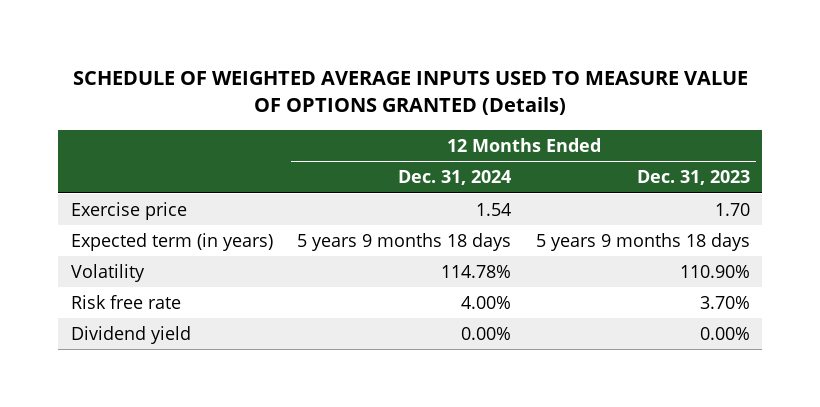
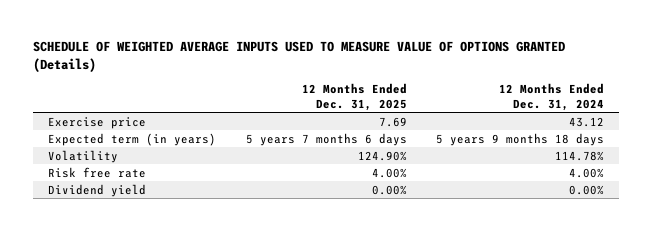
- | 12 Months Ended Dec. 31, 2024 | 12 Months Ended Dec. 31, 2023
+ | 12 Months Ended Dec. 31, 2025 | 12 Months Ended Dec. 31, 2024
- Exercise price | 1.54 | 1.70
+ Exercise price | 7.69 | 43.12

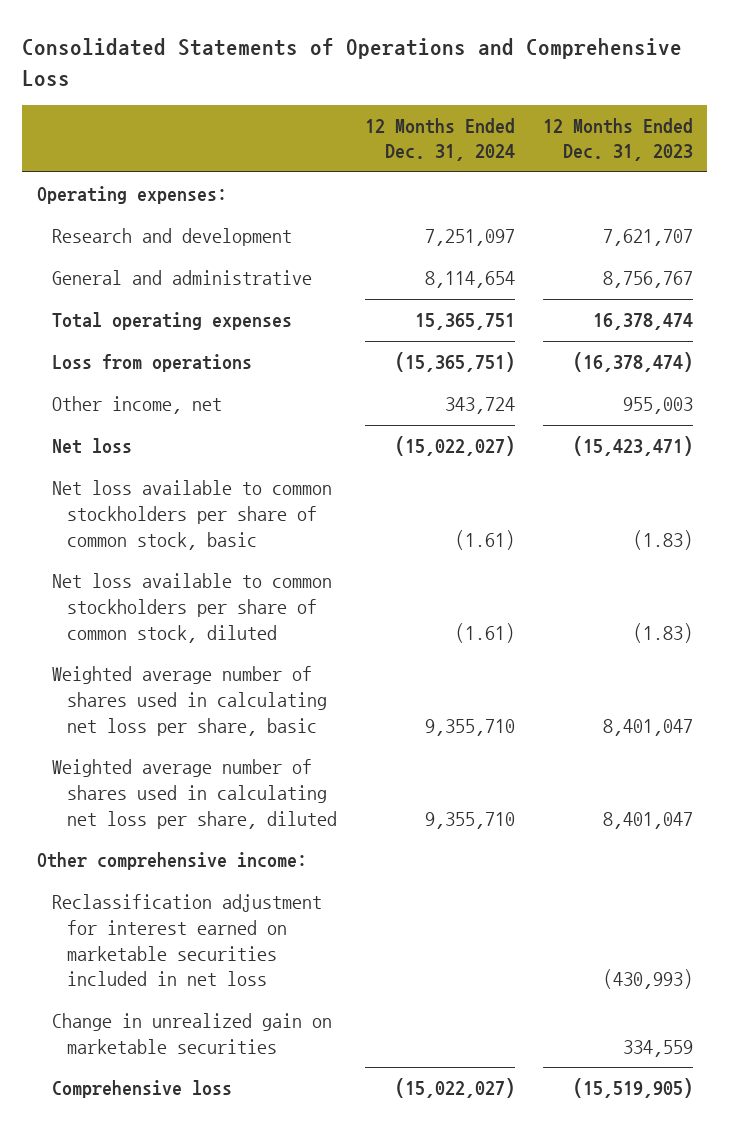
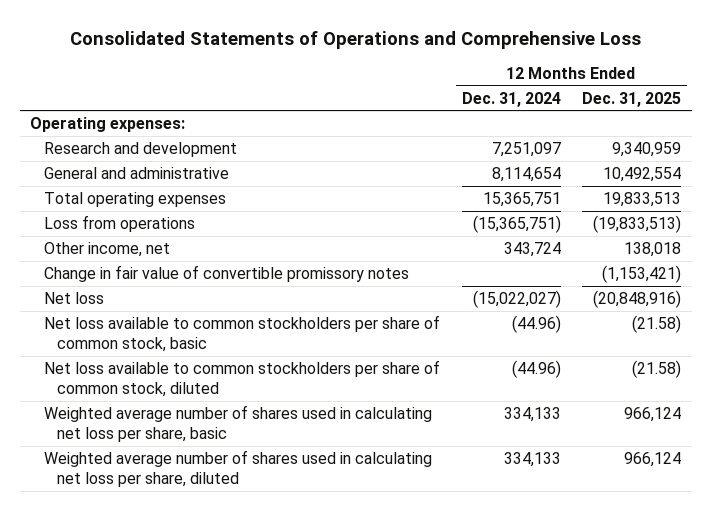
- | 12 Months Ended Dec. 31, 2024 | 12 Months Ended Dec. 31, 2023
+ | 12 Months Ended Dec. 31, 2024 | 12 Months Ended Dec. 31, 2025
+ Change in fair value of convertible promissory notes | | (1,153,421)
- Net loss available to common stockholders per share of common stock, basic | (1.61) | (1.83)
- Net loss available to common stockholders per share of common stock, diluted | (1.61) | (1.83)
- Weighted average number of shares used in calculating net loss per share, basic | 9,355,710 | 8,401,047
- Weighted average number of shares used in calculating net loss per share, diluted | 9,355,710 | 8,401,047
- Other comprehensive income:
- Reclassification adjustment for interest earned on marketable securities included in net loss | | (430,993)
- Change in unrealized gain on marketable securities | | 334,559
- Comprehensive loss | (15,022,027) | (15,519,905)
+ Net loss available to common stockholders per share of common stock, basic | (44.96) | (21.58)
+ Net loss available to common stockholders per share of common stock, diluted | (44.96) | (21.58)
+ Weighted average number of shares used in calculating net loss per share, basic | 334,133 | 966,124
+ Weighted average number of shares used in calculating net loss per share, diluted | 334,133 | 966,124

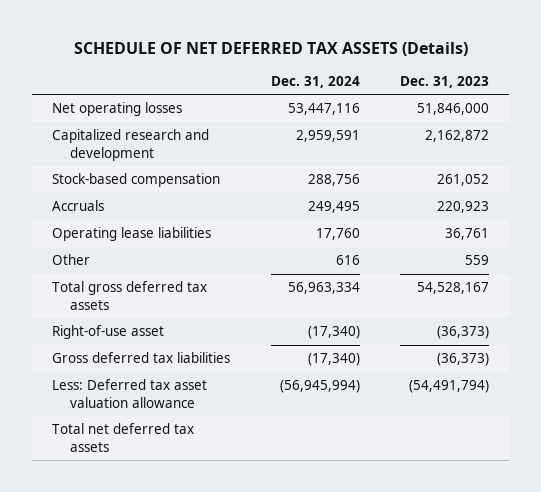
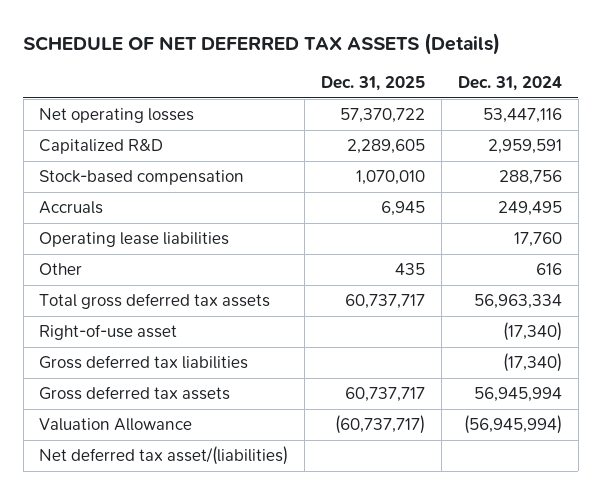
- | Dec. 31, 2024 | Dec. 31, 2023
+ | Dec. 31, 2025 | Dec. 31, 2024
- Capitalized research and development | 2,959,591 | 2,162,872
+ Capitalized R&D | 2,289,605 | 2,959,591
- Less: Deferred tax asset valuation allowance | (56,945,994) | (54,491,794)
- Total net deferred tax assets
+ Gross deferred tax assets | 60,737,717 | 56,945,994
+ Valuation Allowance | (60,737,717) | (56,945,994)
+ Net deferred tax asset/(liabilities)

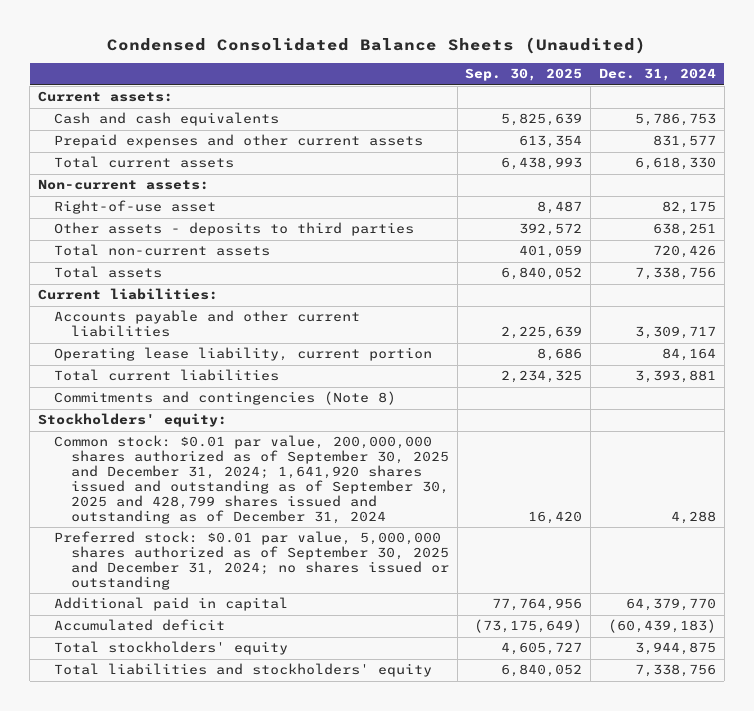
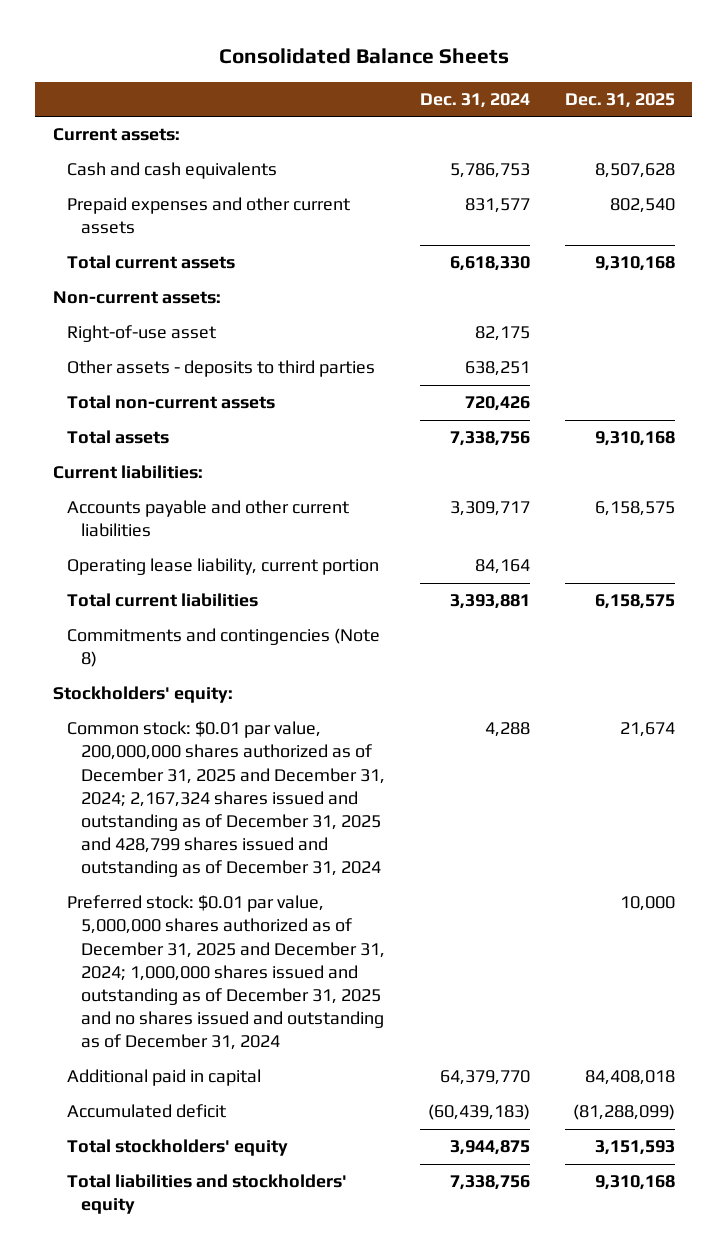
- Condensed Consolidated Balance Sheets (Unaudited)
+ Consolidated Balance Sheets
- | Sep. 30, 2025 | Dec. 31, 2024
+ | Dec. 31, 2024 | Dec. 31, 2025
- Common stock: $0.01 par value, 200,000,000 shares authorized as of September 30, 2025 and December 31, 2024; 1,641,920 shares issued and outstanding as of September 30, 2025 and 428,799 shares issued and outstanding as of December 31, 2024 | 16,420 | 4,288
- Preferred stock: $0.01 par value, 5,000,000 shares authorized as of September 30, 2025 and December 31, 2024; no shares issued or outstanding
+ Common stock: $0.01 par value, 200,000,000 shares authorized as of December 31, 2025 and December 31, 2024; 2,167,324 shares issued and outstanding as of December 31, 2025 and 428,799 shares issued and outstanding as of December 31, 2024 | 4,288 | 21,674
+ Preferred stock: $0.01 par value, 5,000,000 shares authorized as of December 31, 2025 and December 31, 2024; 1,000,000 shares issued and outstanding as of December 31, 2025 and no shares issued and outstanding as of December 31, 2024 | | 10,000

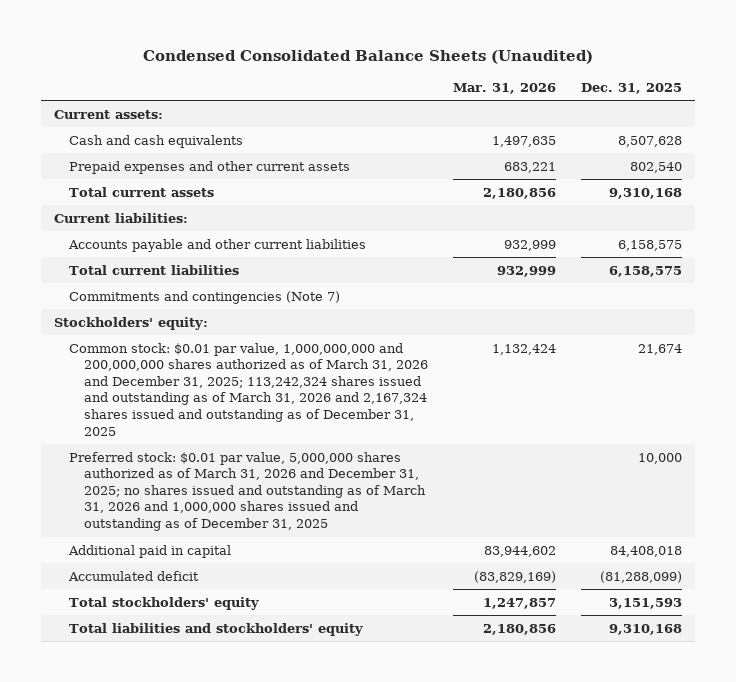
- Consolidated Balance Sheets
+ Condensed Consolidated Balance Sheets (Unaudited)
- | Dec. 31, 2024 | Dec. 31, 2025
+ | Mar. 31, 2026 | Dec. 31, 2025
- Non-current assets:
- Right-of-use asset | 82,175 |
- Other assets - deposits to third parties | 638,251 |
- Total non-current assets | 720,426 |
- Total assets | 7,338,756 | 9,310,168
- Operating lease liability, current portion | 84,164 |
- Commitments and contingencies (Note 8)
+ Commitments and contingencies (Note 7)
- Common stock: $0.01 par value, 200,000,000 shares authorized as of December 31, 2025 and December 31, 2024; 2,167,324 shares issued and outstanding as of December 31, 2025 and 428,799 shares issued and outstanding as of December 31, 2024 | 4,288 | 21,674
- Preferred stock: $0.01 par value, 5,000,000 shares authorized as of December 31, 2025 and December 31, 2024; 1,000,000 shares issued and outstanding as of December 31, 2025 and no shares issued and outstanding as of December 31, 2024 | | 10,000
+ Common stock: $0.01 par value, 1,000,000,000 and 200,000,000 shares authorized as of March 31, 2026 and December 31, 2025; 113,242,324 shares issued and outstanding as of March 31, 2026 and 2,167,324 shares issued and outstanding as of December 31, 2025 | 1,132,424 | 21,674
+ Preferred stock: $0.01 par value, 5,000,000 shares authorized as of March 31, 2026 and December 31, 2025; no shares issued and outstanding as of March 31, 2026 and 1,000,000 shares issued and outstanding as of December 31, 2025 | | 10,000

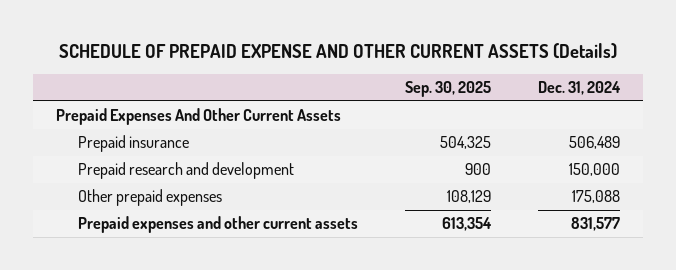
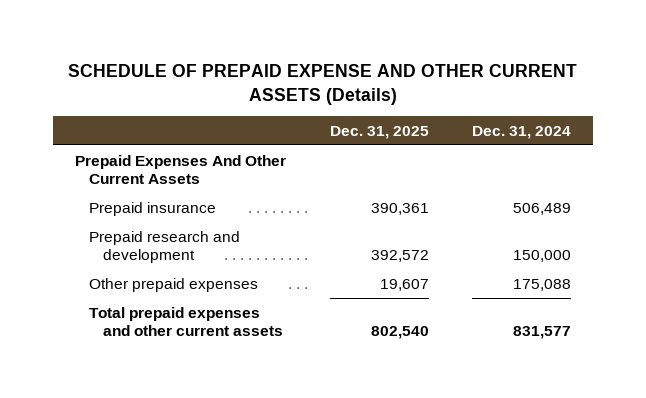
- | Sep. 30, 2025 | Dec. 31, 2024
+ | Dec. 31, 2025 | Dec. 31, 2024
- Prepaid expenses and other current assets | 613,354 | 831,577
+ Total prepaid expenses and other current assets | 802,540 | 831,577

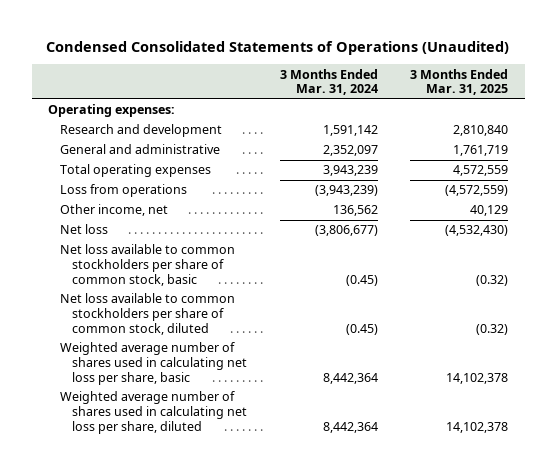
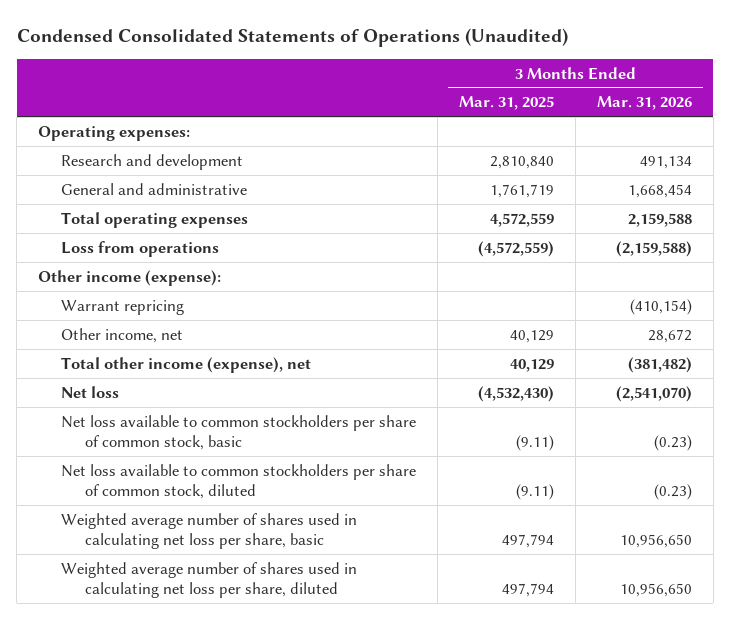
- | 3 Months Ended Mar. 31, 2024 | 3 Months Ended Mar. 31, 2025
+ | 3 Months Ended Mar. 31, 2025 | 3 Months Ended Mar. 31, 2026
+ Other income (expense):
+ Warrant repricing | | (410,154)
+ Total other income (expense), net | 40,129 | (381,482)
- Net loss available to common stockholders per share of common stock, basic | (0.45) | (0.32)
- Net loss available to common stockholders per share of common stock, diluted | (0.45) | (0.32)
- Weighted average number of shares used in calculating net loss per share, basic | 8,442,364 | 14,102,378
- Weighted average number of shares used in calculating net loss per share, diluted | 8,442,364 | 14,102,378
+ Net loss available to common stockholders per share of common stock, basic | (9.11) | (0.23)
+ Net loss available to common stockholders per share of common stock, diluted | (9.11) | (0.23)
+ Weighted average number of shares used in calculating net loss per share, basic | 497,794 | 10,956,650
+ Weighted average number of shares used in calculating net loss per share, diluted | 497,794 | 10,956,650

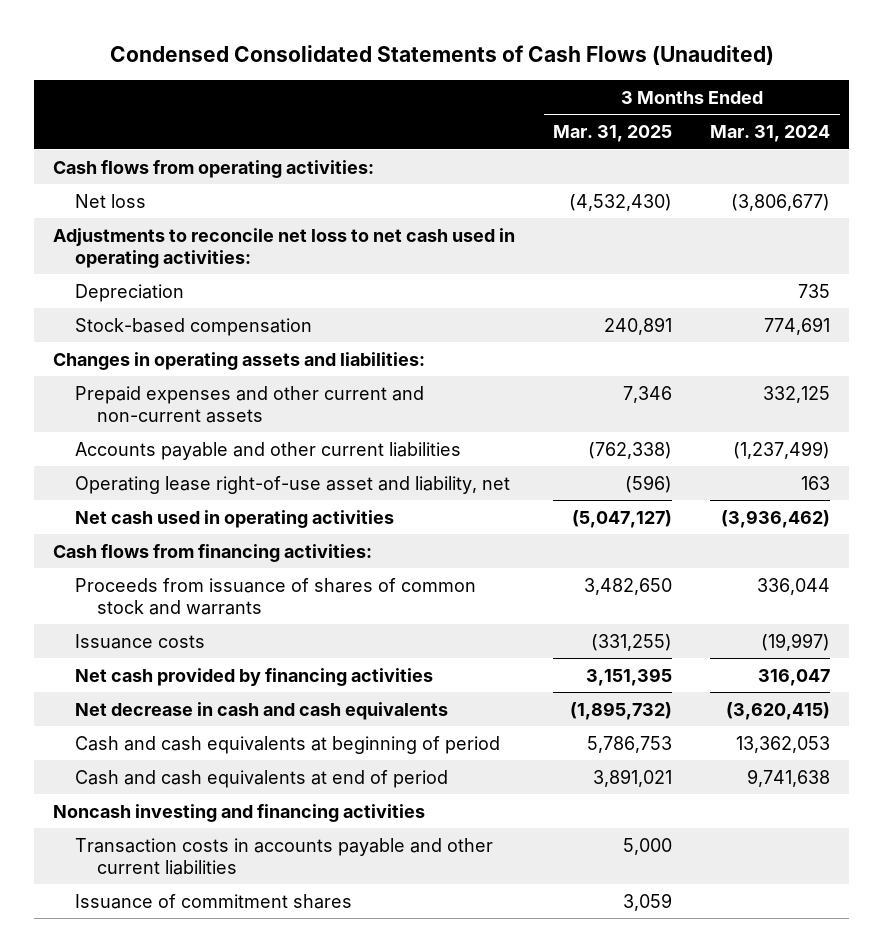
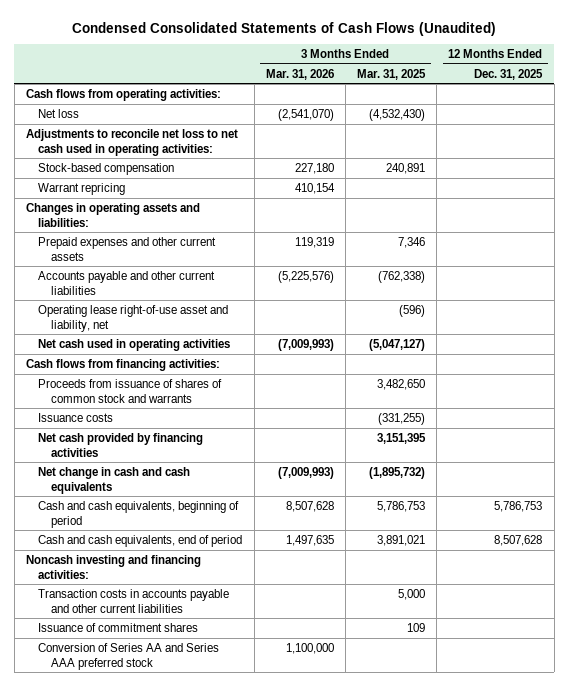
- | 3 Months Ended Mar. 31, 2025 | 3 Months Ended Mar. 31, 2024
+ | 3 Months Ended Mar. 31, 2026 | 3 Months Ended Mar. 31, 2025 | 12 Months Ended Dec. 31, 2025
- Depreciation | | 735
+ Warrant repricing | 410,154 | |
- Prepaid expenses and other current and non-current assets | 7,346 | 332,125
+ Prepaid expenses and other current assets | 119,319 | 7,346 |
- Net decrease in cash and cash equivalents | (1,895,732) | (3,620,415)
- Cash and cash equivalents at beginning of period | 5,786,753 | 13,362,053
- Cash and cash equivalents at end of period | 3,891,021 | 9,741,638
- Noncash investing and financing activities
+ Net change in cash and cash equivalents | (7,009,993) | (1,895,732) |
+ Cash and cash equivalents, beginning of period | 8,507,628 | 5,786,753 | 5,786,753
+ Cash and cash equivalents, end of period | 1,497,635 | 3,891,021 | 8,507,628
+ Noncash investing and financing activities:
- Issuance of commitment shares | 3,059 |
+ Issuance of commitment shares | | 109 |
+ Conversion of Series AA and Series AAA preferred stock | 1,100,000 | |

